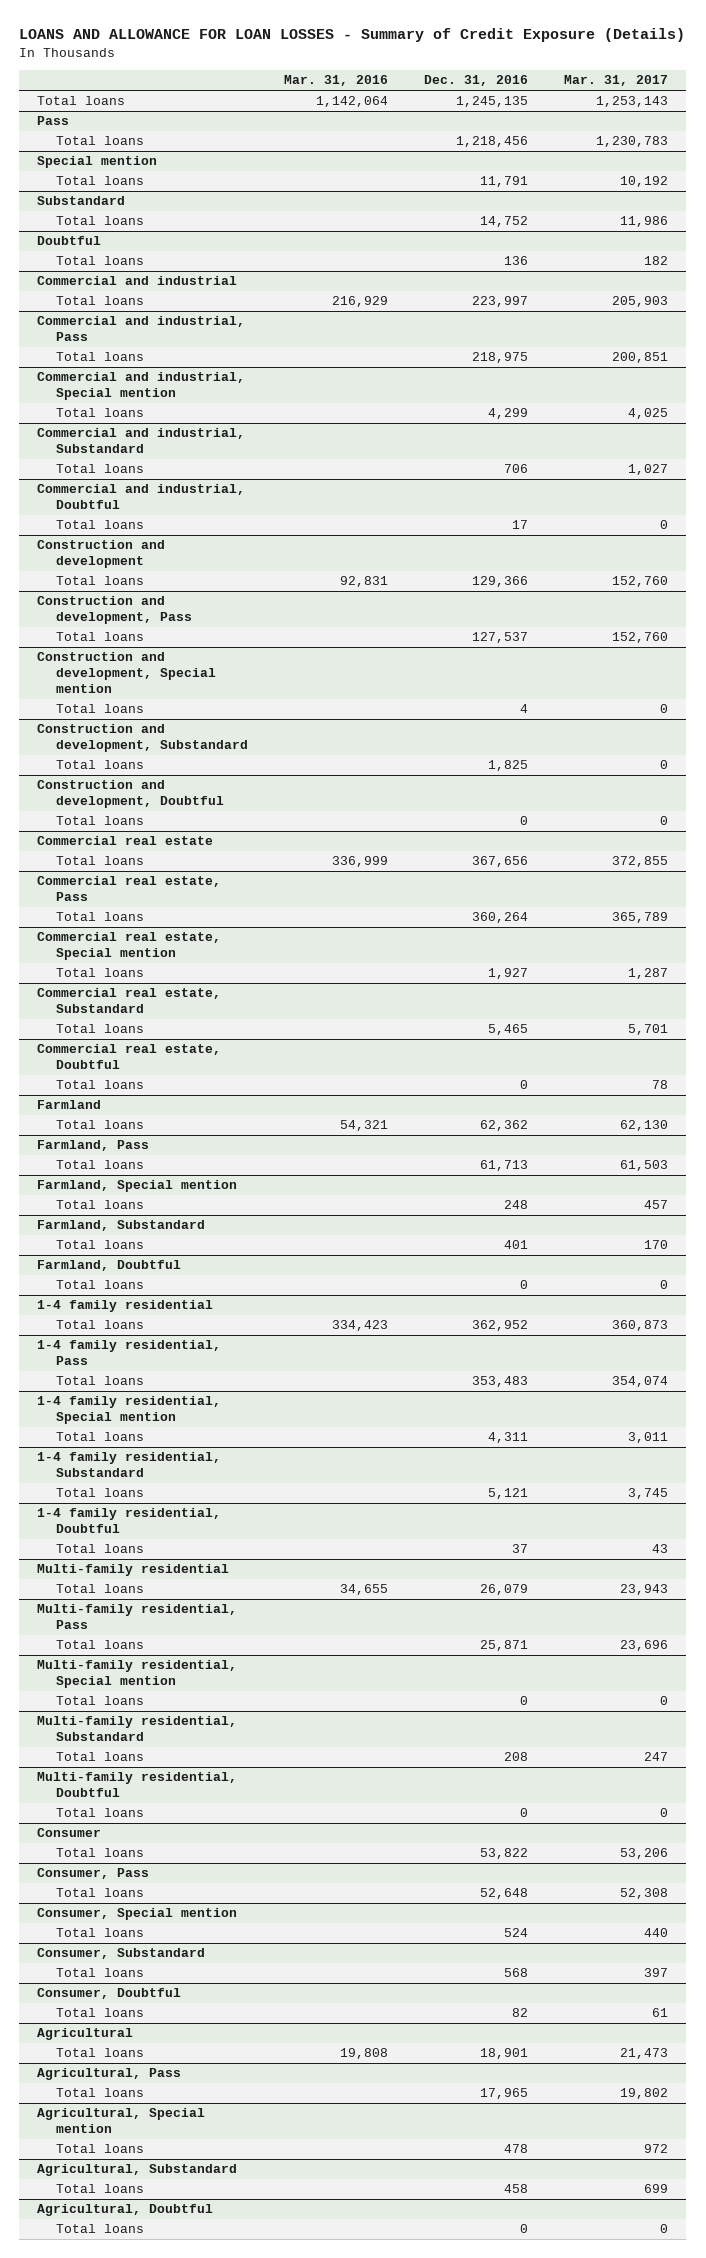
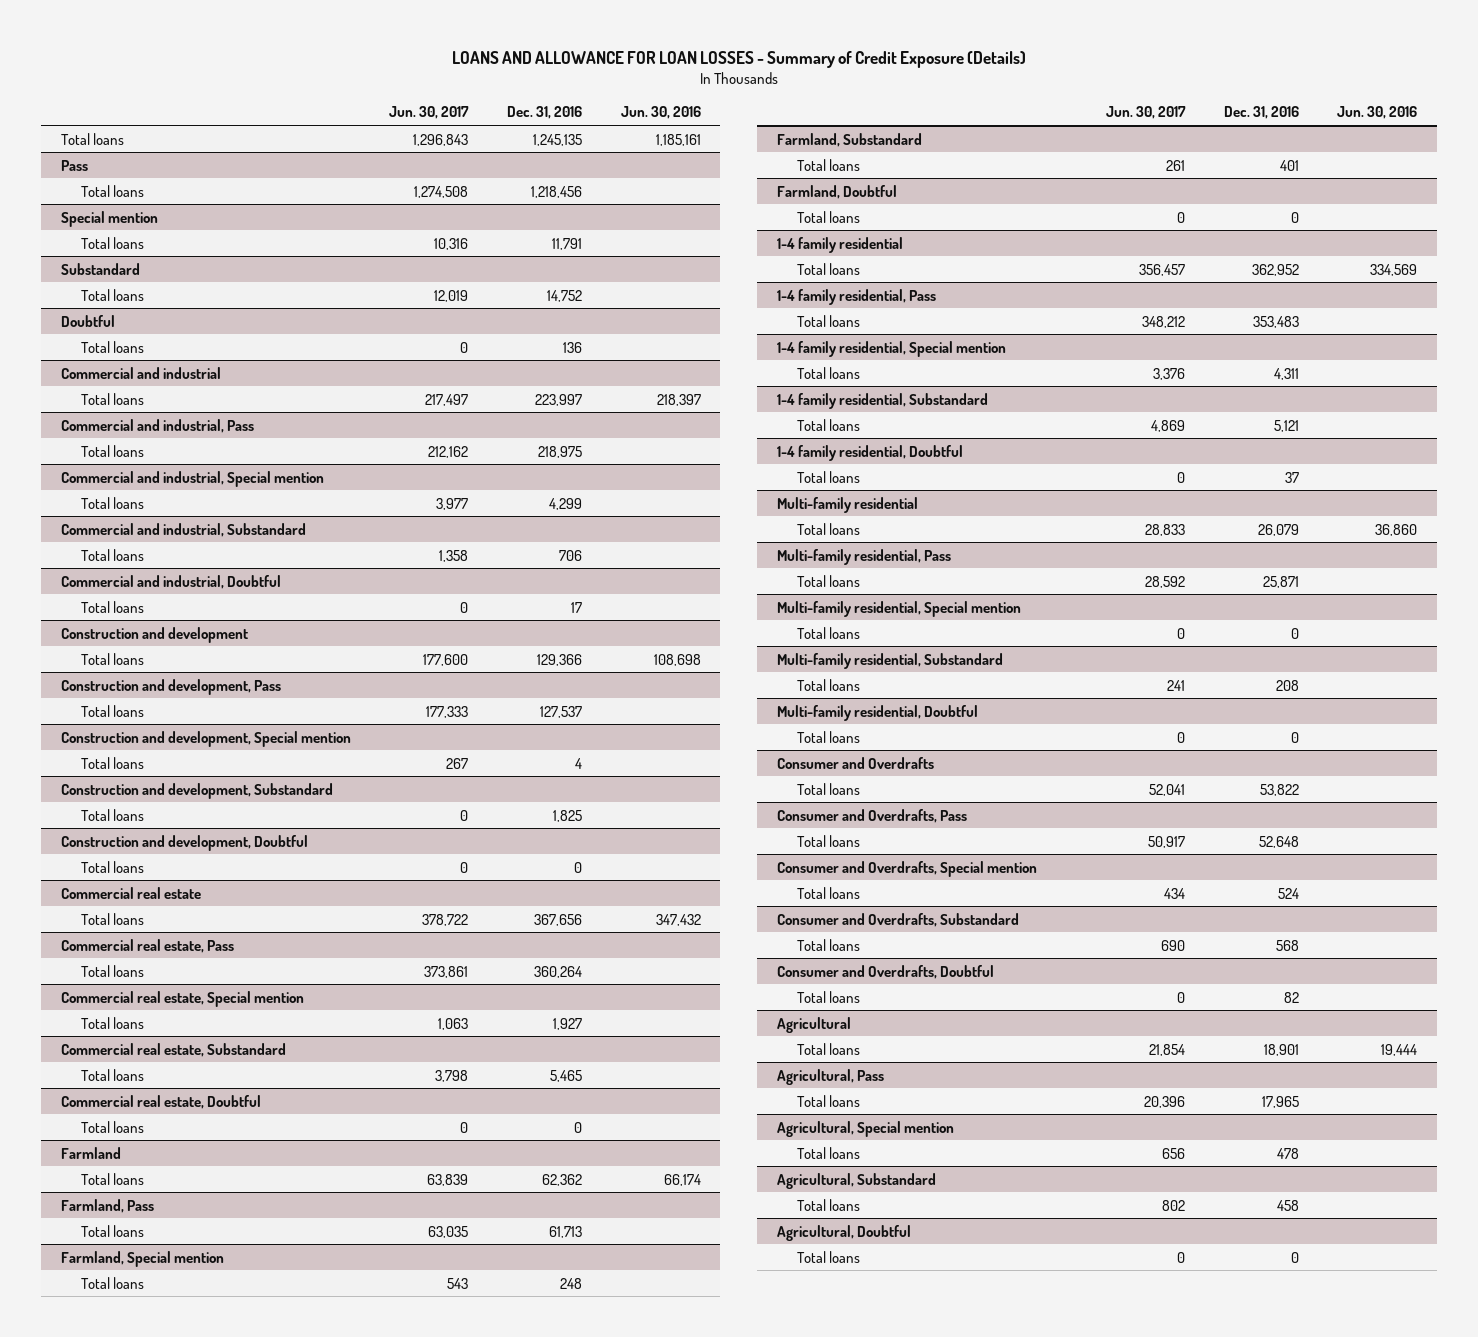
- | Mar. 31, 2016 | Dec. 31, 2016 | Mar. 31, 2017
+ | Jun. 30, 2017 | Dec. 31, 2016 | Jun. 30, 2016
- Consumer
+ Consumer and Overdrafts
- Consumer, Pass
+ Consumer and Overdrafts, Pass
- Consumer, Special mention
+ Consumer and Overdrafts, Special mention
- Consumer, Substandard
+ Consumer and Overdrafts, Substandard
- Consumer, Doubtful
+ Consumer and Overdrafts, Doubtful

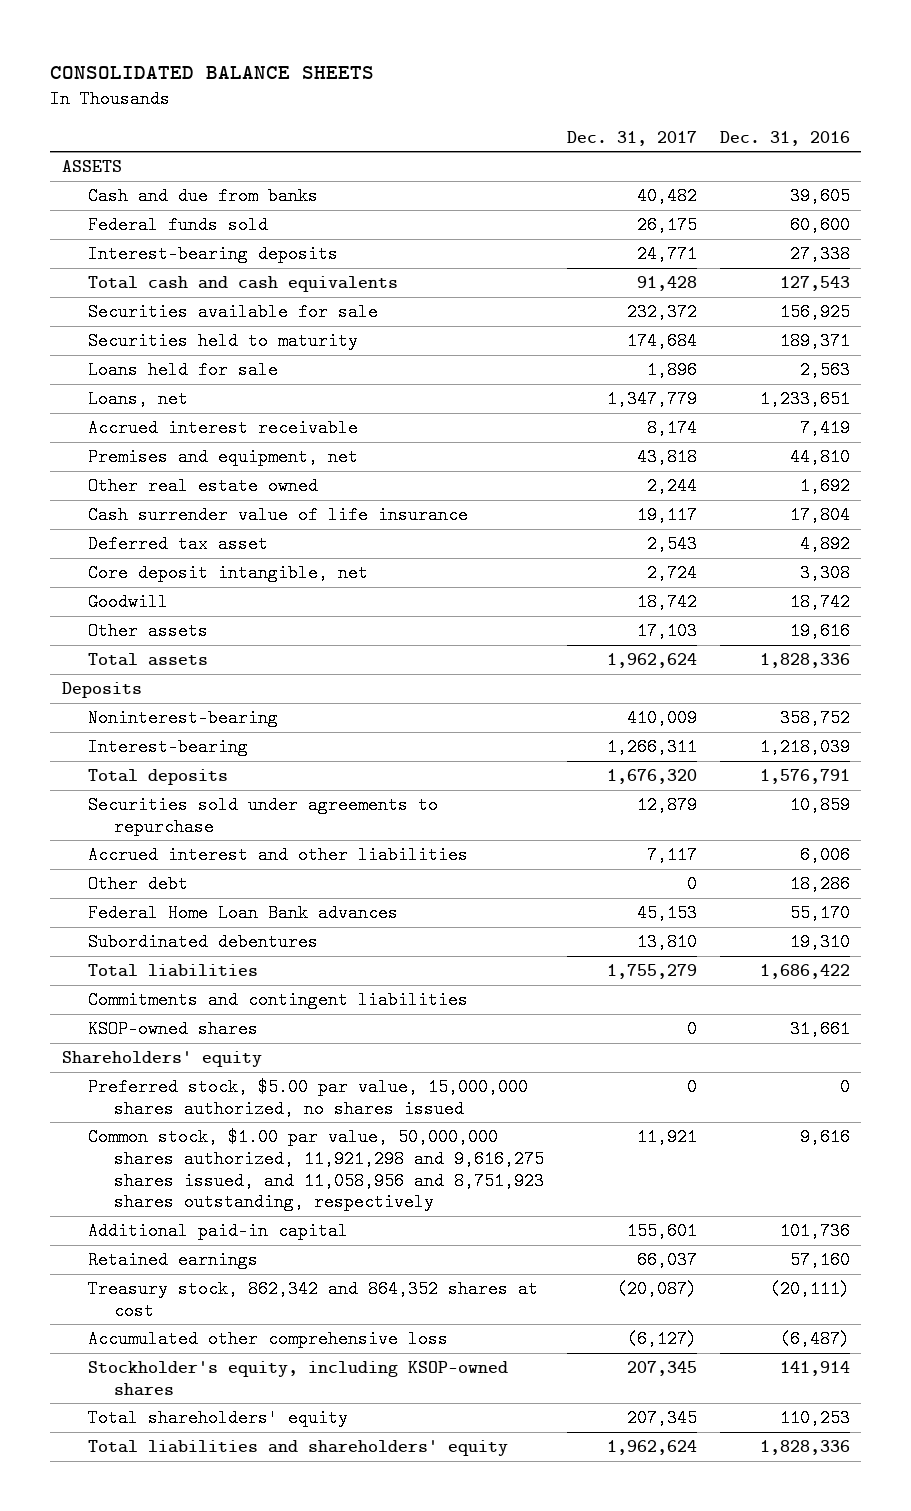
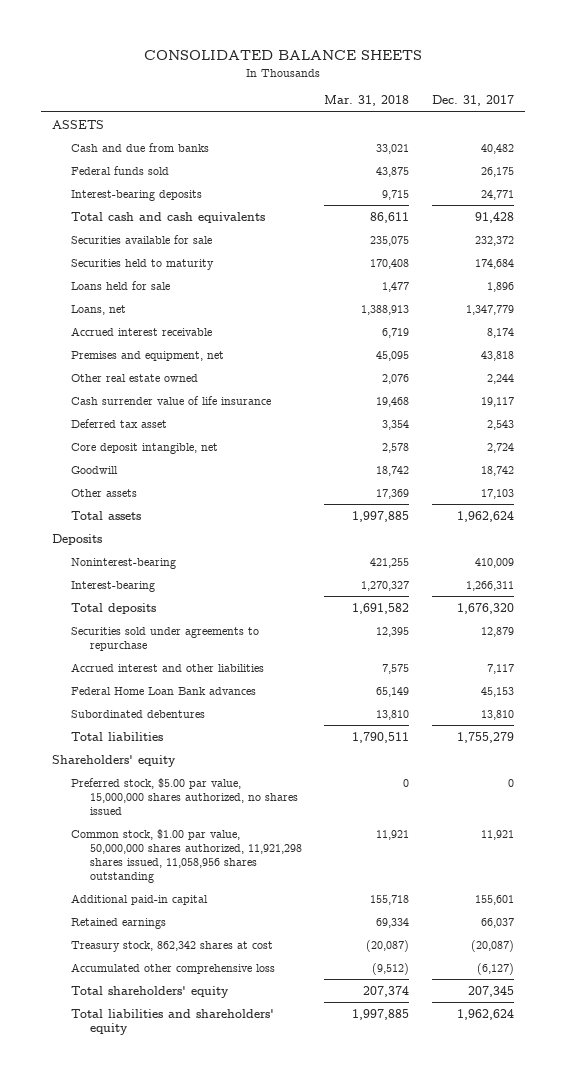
- | Dec. 31, 2017 | Dec. 31, 2016
+ | Mar. 31, 2018 | Dec. 31, 2017
- Other debt | 0 | 18,286
- Commitments and contingent liabilities
- KSOP-owned shares | 0 | 31,661
- Common stock, $1.00 par value, 50,000,000 shares authorized, 11,921,298 and 9,616,275 shares issued, and 11,058,956 and 8,751,923 shares outstanding, respectively | 11,921 | 9,616
+ Common stock, $1.00 par value, 50,000,000 shares authorized, 11,921,298 shares issued, 11,058,956 shares outstanding | 11,921 | 11,921
- Treasury stock, 862,342 and 864,352 shares at cost | (20,087) | (20,111)
+ Treasury stock, 862,342 shares at cost | (20,087) | (20,087)
- Stockholder's equity, including KSOP-owned shares | 207,345 | 141,914

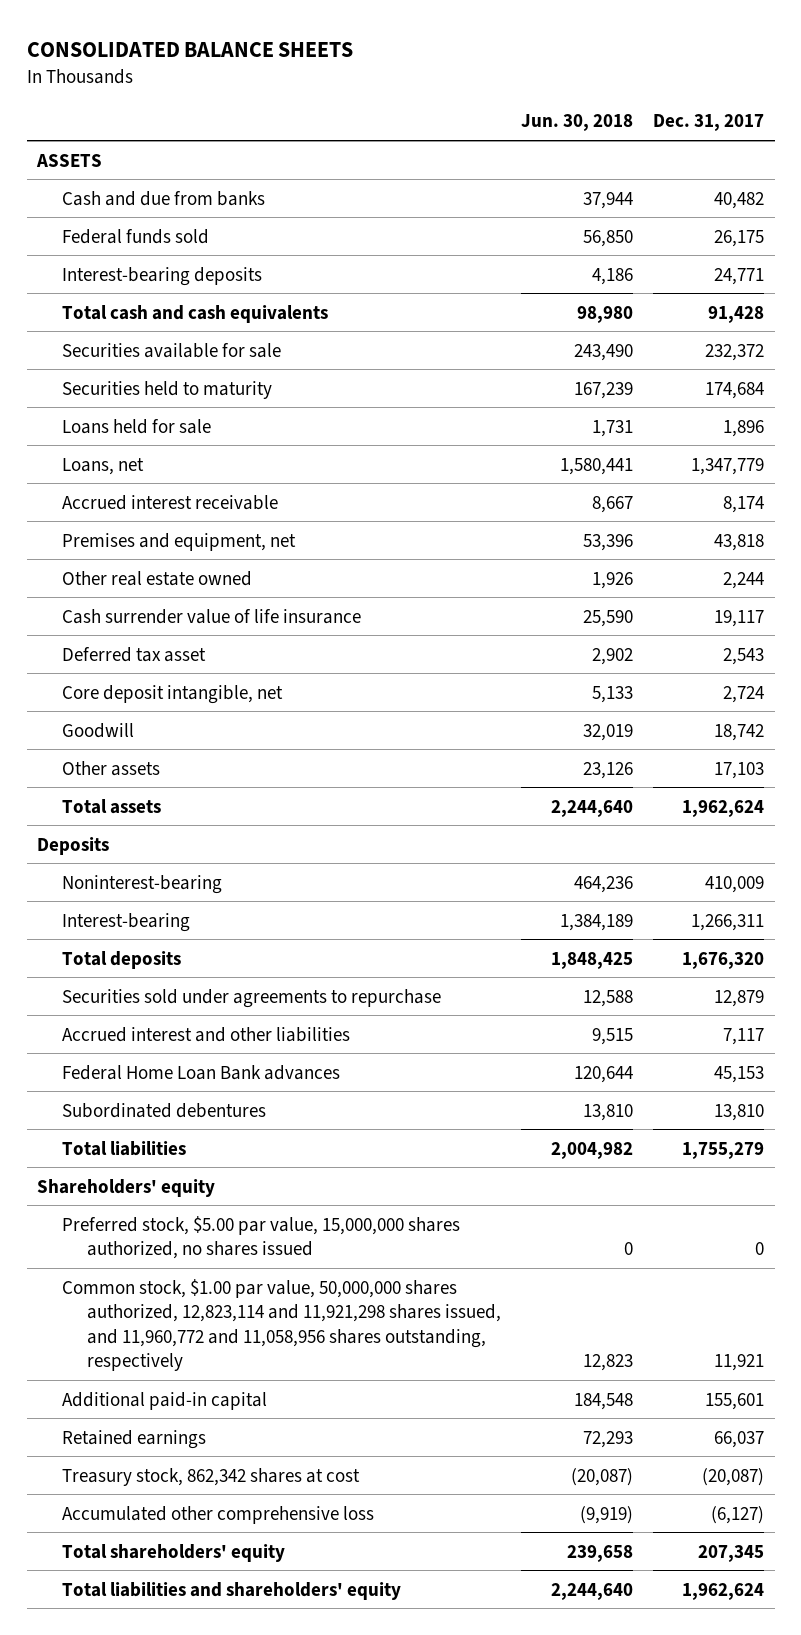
- | Mar. 31, 2018 | Dec. 31, 2017
+ | Jun. 30, 2018 | Dec. 31, 2017
- Common stock, $1.00 par value, 50,000,000 shares authorized, 11,921,298 shares issued, 11,058,956 shares outstanding | 11,921 | 11,921
+ Common stock, $1.00 par value, 50,000,000 shares authorized, 12,823,114 and 11,921,298 shares issued, and 11,960,772 and 11,058,956 shares outstanding, respectively | 12,823 | 11,921

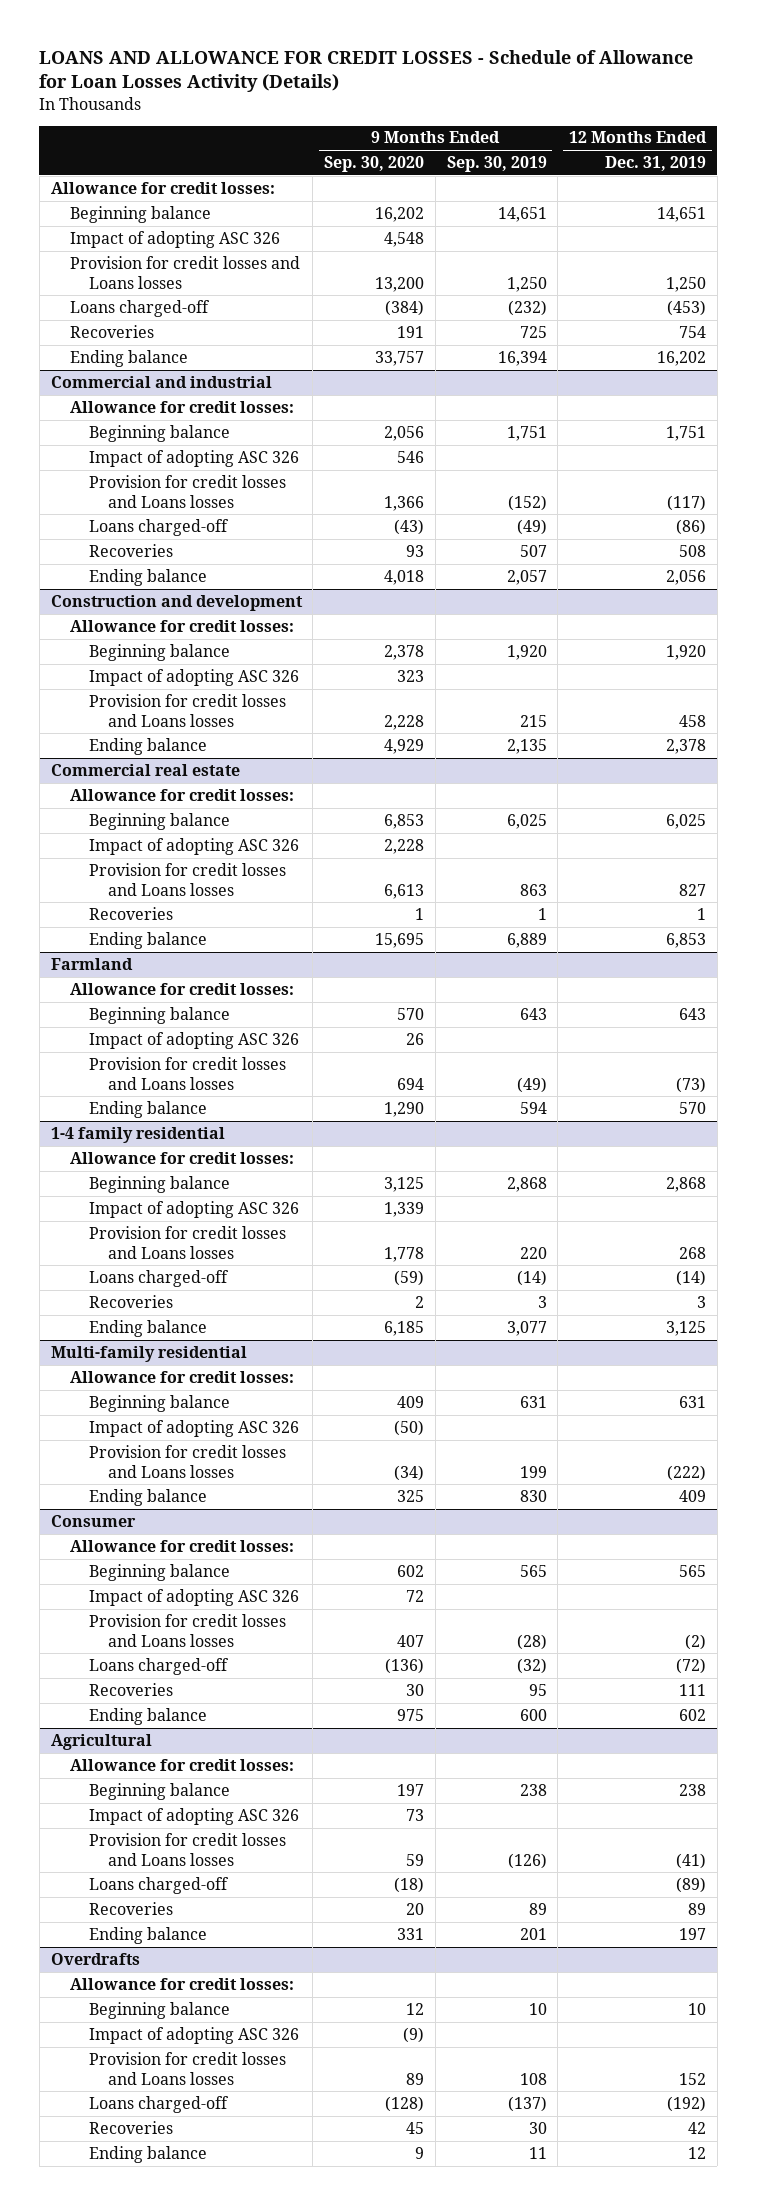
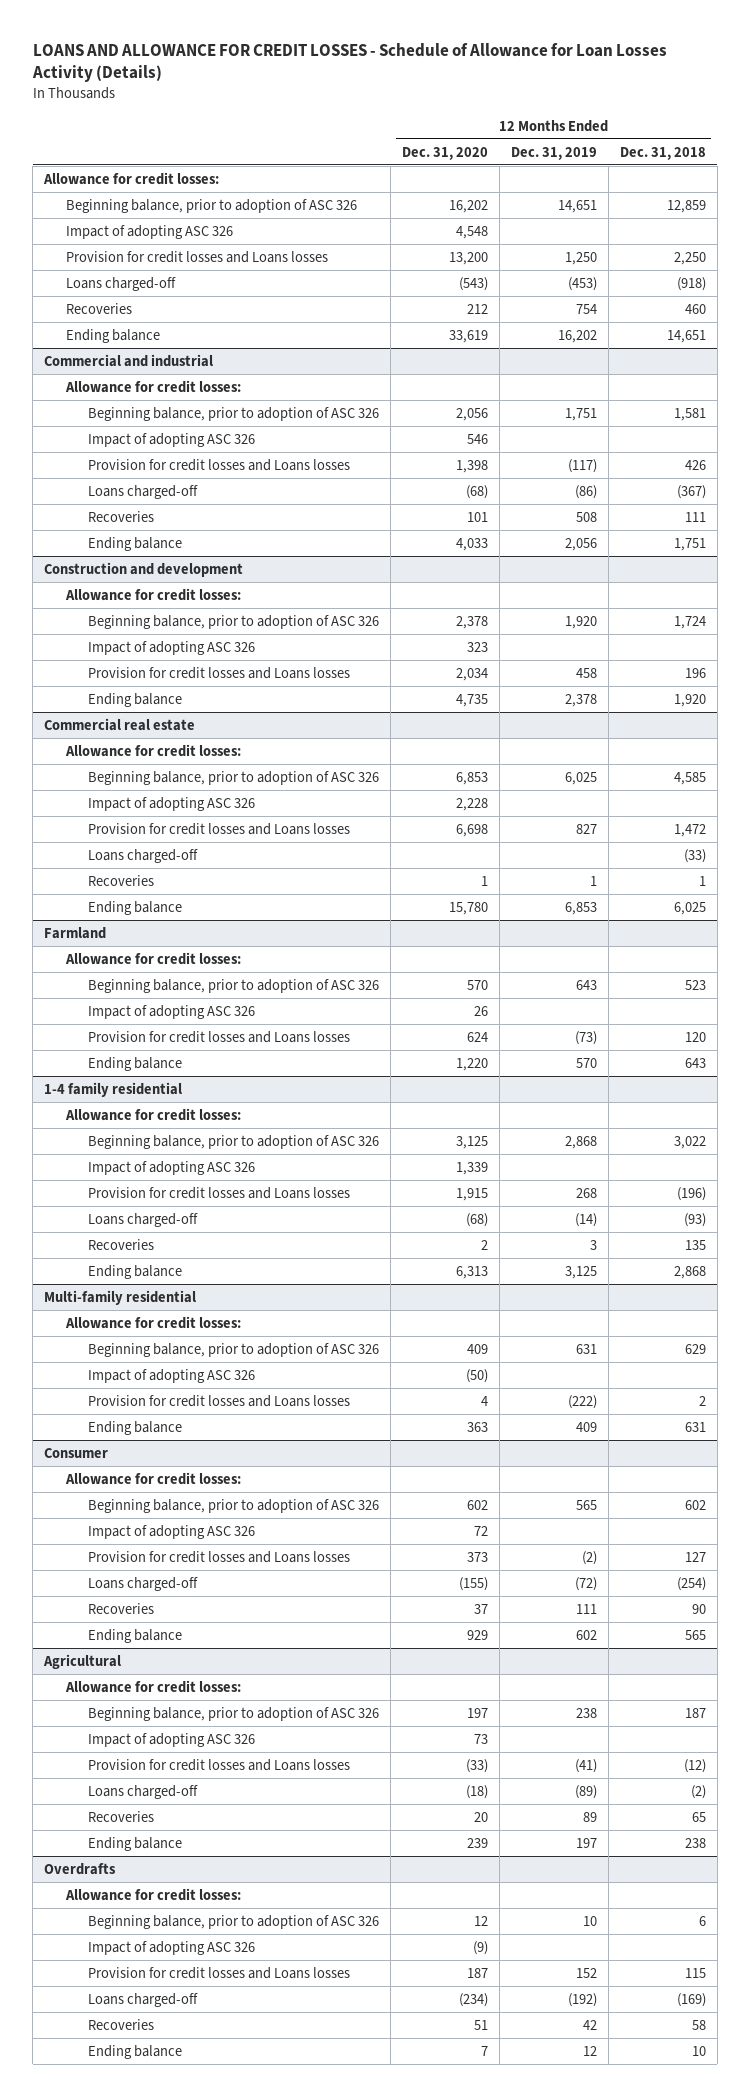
- | 9 Months Ended Sep. 30, 2020 | 9 Months Ended Sep. 30, 2019 | 12 Months Ended Dec. 31, 2019
+ | 12 Months Ended Dec. 31, 2020 | 12 Months Ended Dec. 31, 2019 | 12 Months Ended Dec. 31, 2018
- Beginning balance | 16,202 | 14,651 | 14,651
+ Beginning balance, prior to adoption of ASC 326 | 16,202 | 14,651 | 12,859
@ Commercial and industrial
- Beginning balance | 2,056 | 1,751 | 1,751
+ Beginning balance, prior to adoption of ASC 326 | 2,056 | 1,751 | 1,581
@ Construction and development
- Beginning balance | 2,378 | 1,920 | 1,920
+ Beginning balance, prior to adoption of ASC 326 | 2,378 | 1,920 | 1,724
@ Commercial real estate
- Beginning balance | 6,853 | 6,025 | 6,025
+ Beginning balance, prior to adoption of ASC 326 | 6,853 | 6,025 | 4,585
+ Loans charged-off | | | (33)
@ Farmland
- Beginning balance | 570 | 643 | 643
+ Beginning balance, prior to adoption of ASC 326 | 570 | 643 | 523
@ 1-4 family residential
- Beginning balance | 3,125 | 2,868 | 2,868
+ Beginning balance, prior to adoption of ASC 326 | 3,125 | 2,868 | 3,022
@ Multi-family residential
- Beginning balance | 409 | 631 | 631
+ Beginning balance, prior to adoption of ASC 326 | 409 | 631 | 629
@ Consumer
- Beginning balance | 602 | 565 | 565
+ Beginning balance, prior to adoption of ASC 326 | 602 | 565 | 602
@ Agricultural
- Beginning balance | 197 | 238 | 238
+ Beginning balance, prior to adoption of ASC 326 | 197 | 238 | 187
@ Overdrafts
- Beginning balance | 12 | 10 | 10
+ Beginning balance, prior to adoption of ASC 326 | 12 | 10 | 6

